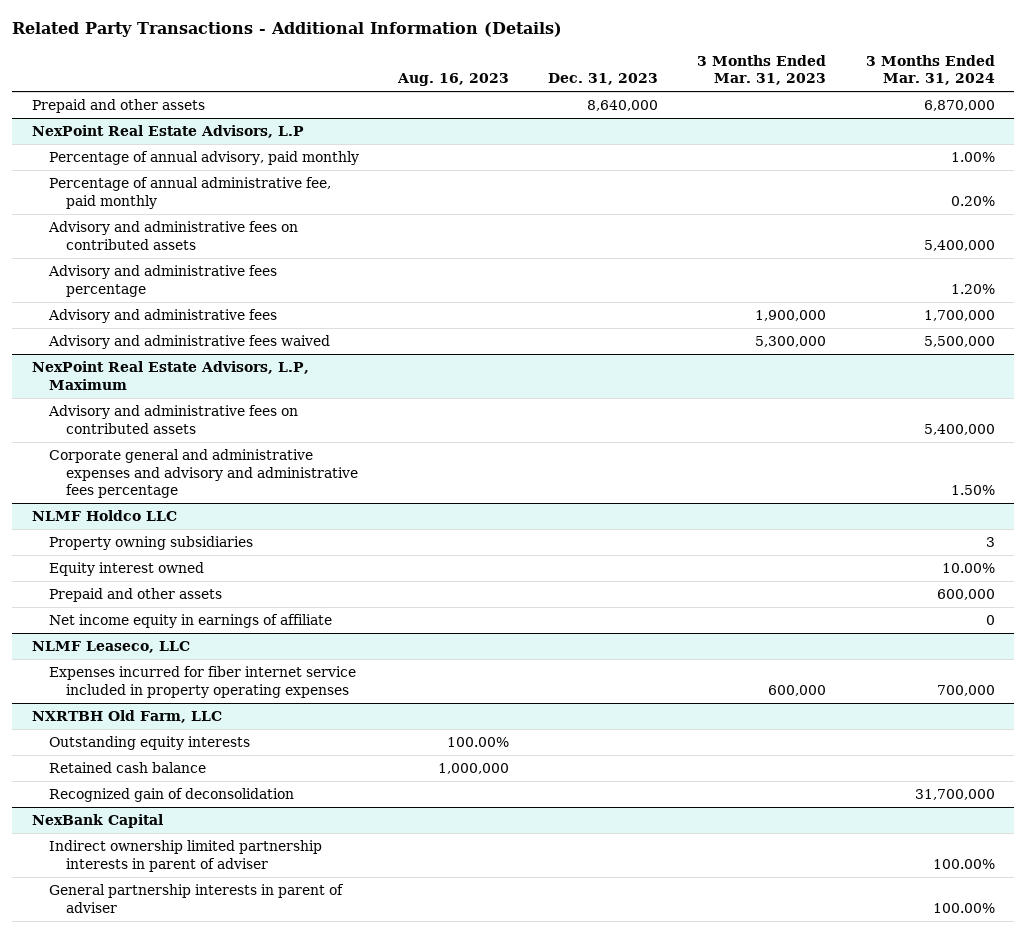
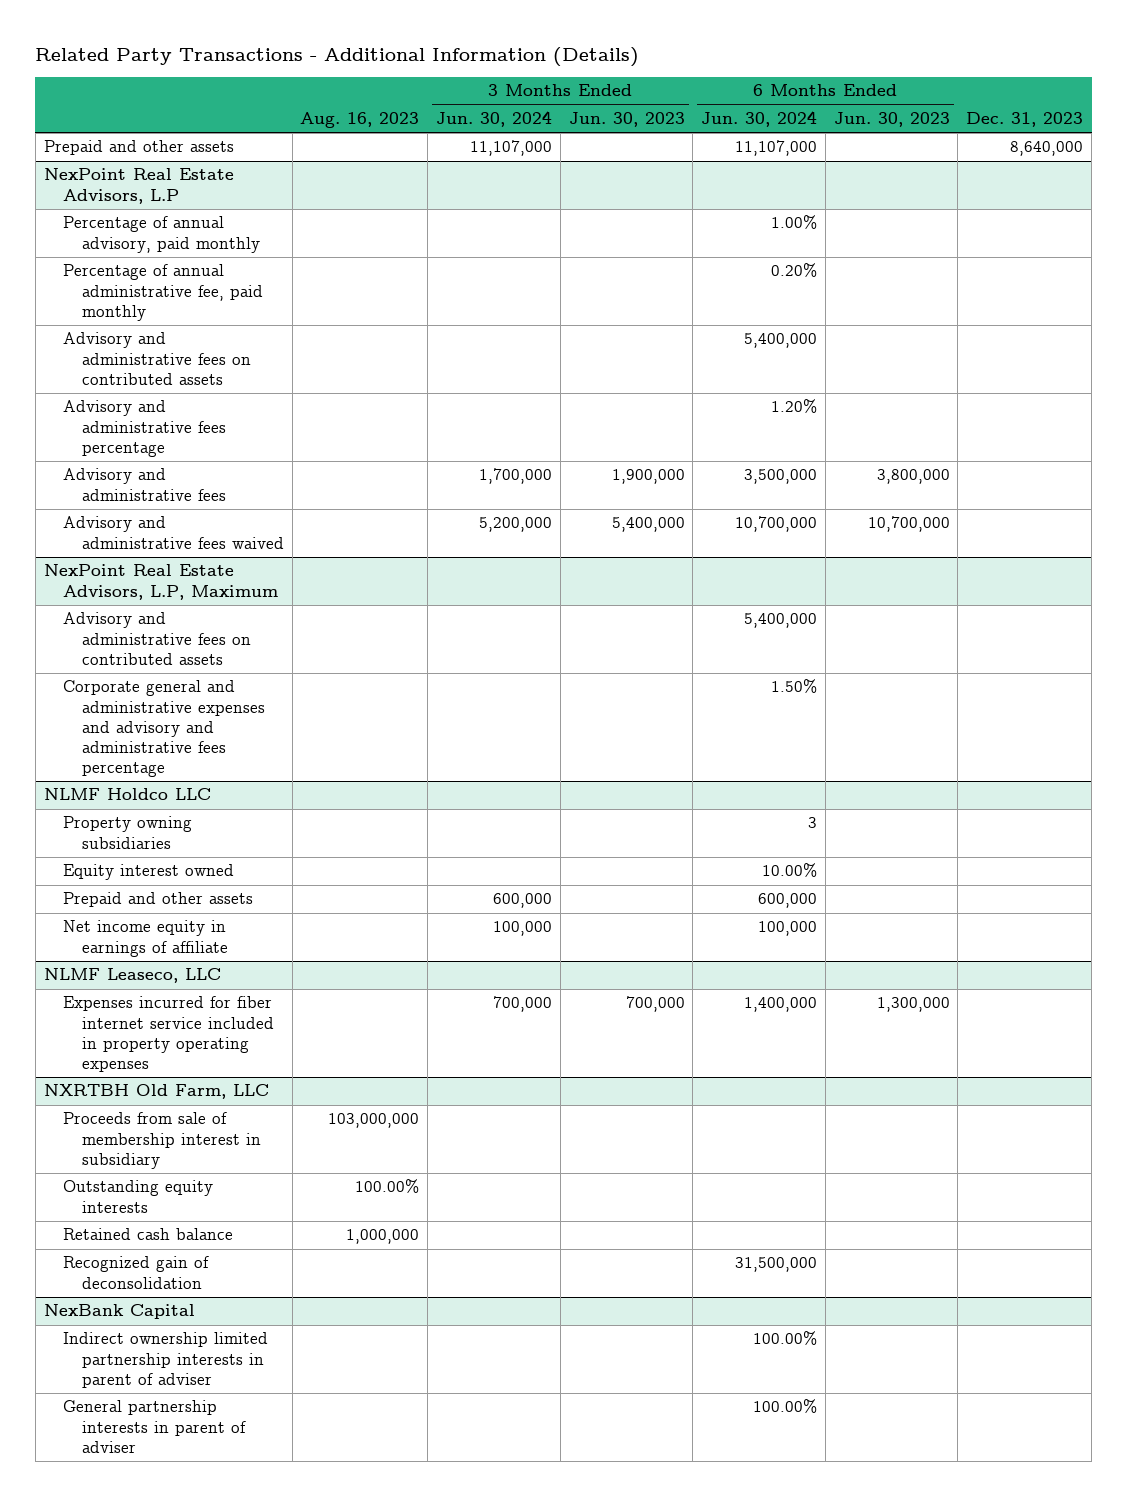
- | Aug. 16, 2023 | Dec. 31, 2023 | 3 Months Ended Mar. 31, 2023 | 3 Months Ended Mar. 31, 2024
+ | Aug. 16, 2023 | 3 Months Ended Jun. 30, 2024 | 3 Months Ended Jun. 30, 2023 | 6 Months Ended Jun. 30, 2024 | 6 Months Ended Jun. 30, 2023 | Dec. 31, 2023
@ NXRTBH Old Farm, LLC
+ Proceeds from sale of membership interest in subsidiary | 103,000,000 | | | | |

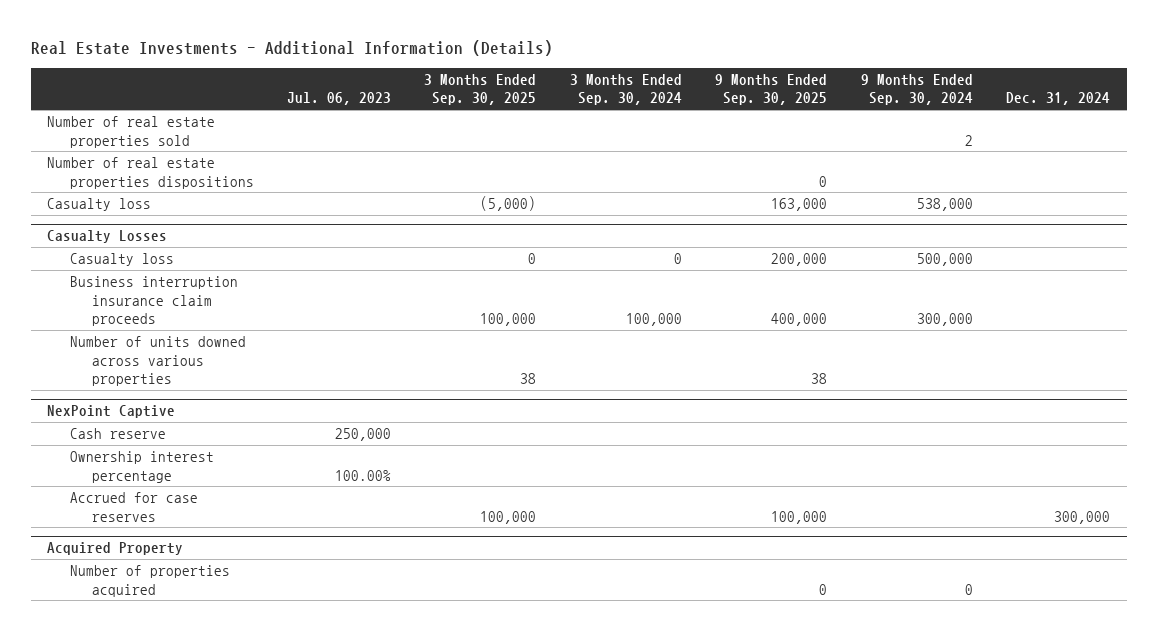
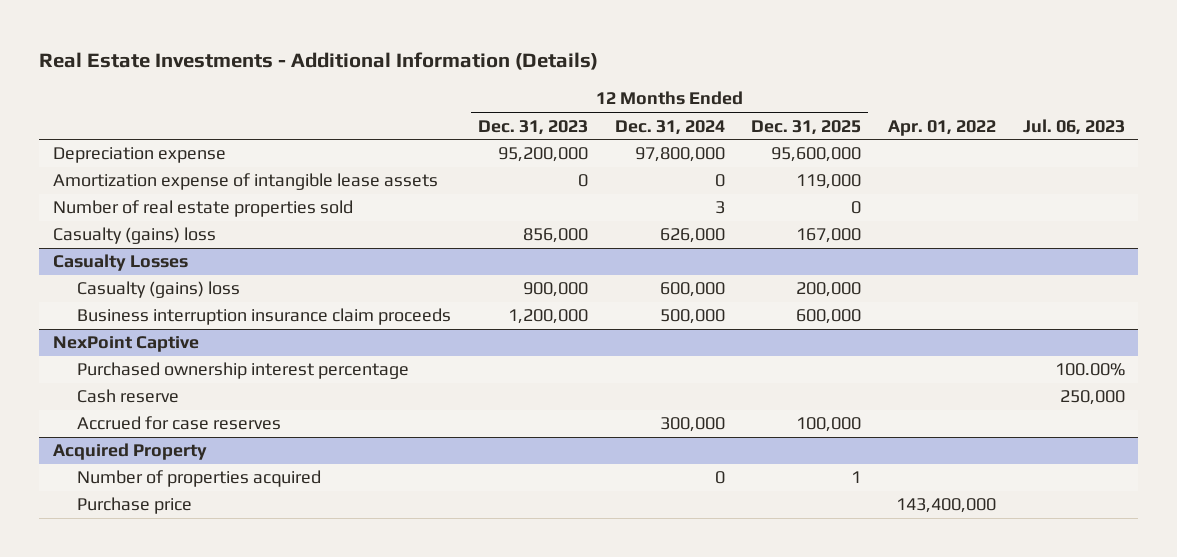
- | Jul. 06, 2023 | 3 Months Ended Sep. 30, 2025 | 3 Months Ended Sep. 30, 2024 | 9 Months Ended Sep. 30, 2025 | 9 Months Ended Sep. 30, 2024 | Dec. 31, 2024
+ | 12 Months Ended Dec. 31, 2023 | 12 Months Ended Dec. 31, 2024 | 12 Months Ended Dec. 31, 2025 | Apr. 01, 2022 | Jul. 06, 2023
+ Depreciation expense | 95,200,000 | 97,800,000 | 95,600,000 | |
+ Amortization expense of intangible lease assets | 0 | 0 | 119,000 | |
- Number of real estate properties dispositions | | | | 0 | |
- Casualty loss | | (5,000) | | 163,000 | 538,000 |
+ Casualty (gains) loss | 856,000 | 626,000 | 167,000 | |
@ Casualty Losses
- Casualty loss | | 0 | 0 | 200,000 | 500,000 |
+ Casualty (gains) loss | 900,000 | 600,000 | 200,000 | |
- Number of units downed across various properties | | 38 | | 38 | |
@ NexPoint Captive
+ Purchased ownership interest percentage | | | | | 100.00%
- Ownership interest percentage | 100.00% | | | | |
@ Acquired Property
+ Purchase price | | | | 143,400,000 |

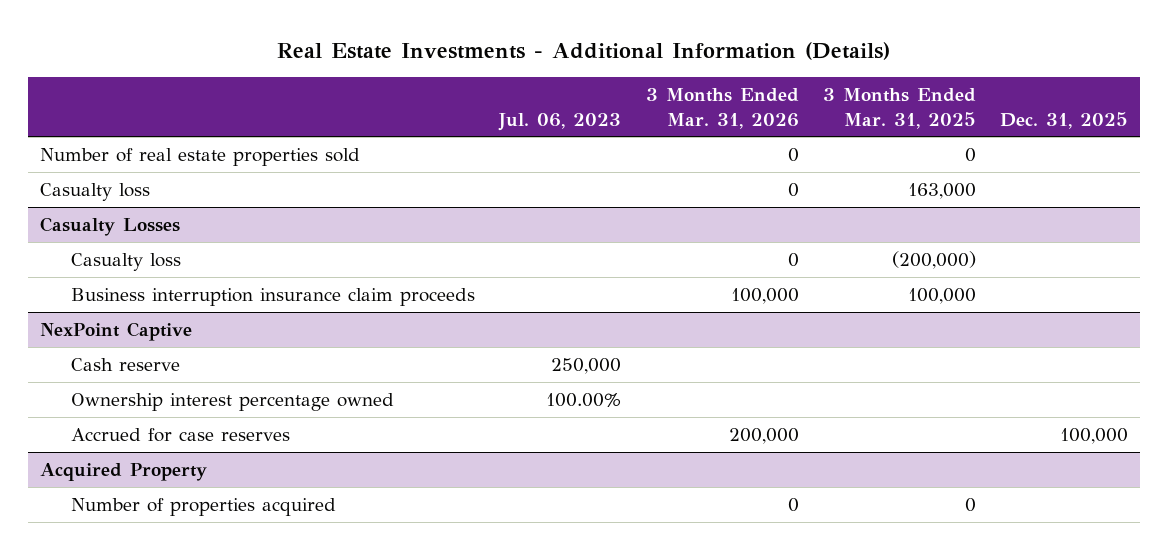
- | 12 Months Ended Dec. 31, 2023 | 12 Months Ended Dec. 31, 2024 | 12 Months Ended Dec. 31, 2025 | Apr. 01, 2022 | Jul. 06, 2023
+ | Jul. 06, 2023 | 3 Months Ended Mar. 31, 2026 | 3 Months Ended Mar. 31, 2025 | Dec. 31, 2025
- Depreciation expense | 95,200,000 | 97,800,000 | 95,600,000 | |
- Amortization expense of intangible lease assets | 0 | 0 | 119,000 | |
- Casualty (gains) loss | 856,000 | 626,000 | 167,000 | |
+ Casualty loss | | 0 | 163,000 |
@ Casualty Losses
- Casualty (gains) loss | 900,000 | 600,000 | 200,000 | |
+ Casualty loss | | 0 | (200,000) |
@ NexPoint Captive
- Purchased ownership interest percentage | | | | | 100.00%
+ Ownership interest percentage owned | 100.00% | | |
@ Acquired Property
- Purchase price | | | | 143,400,000 |

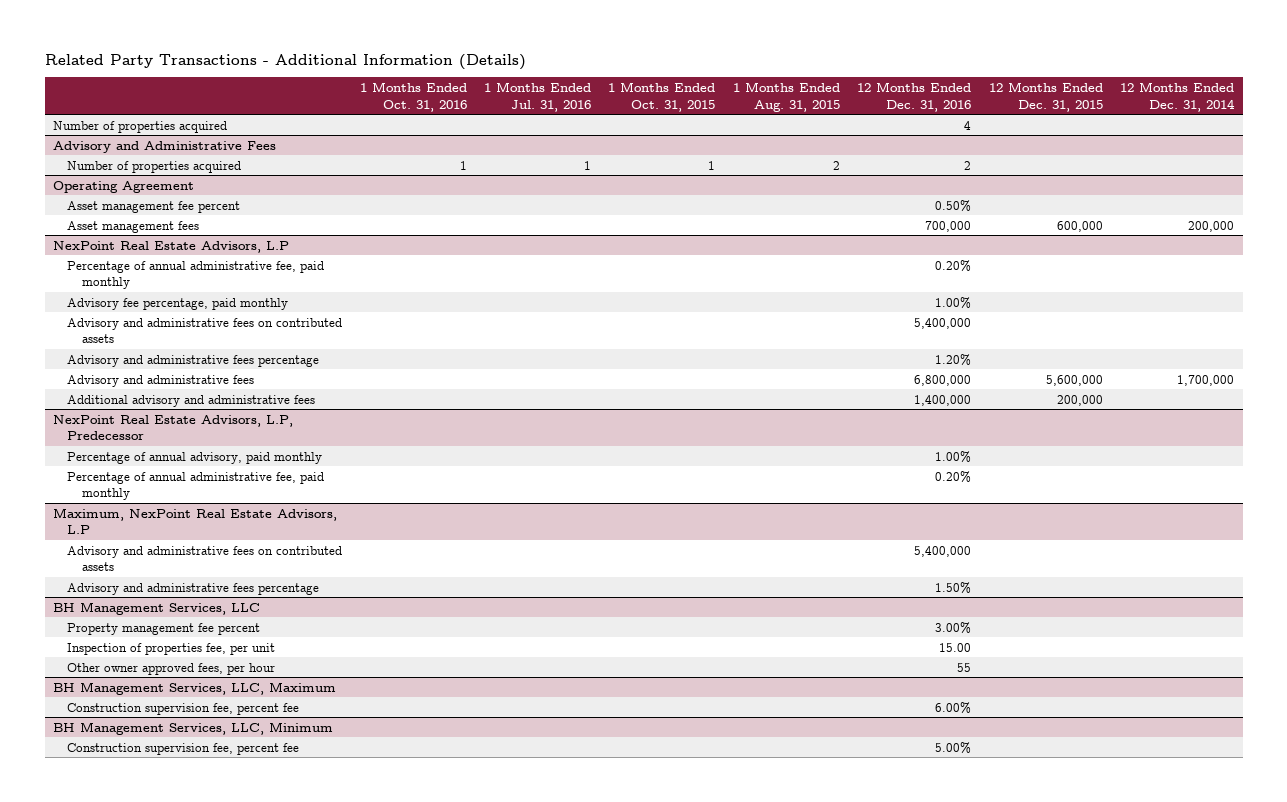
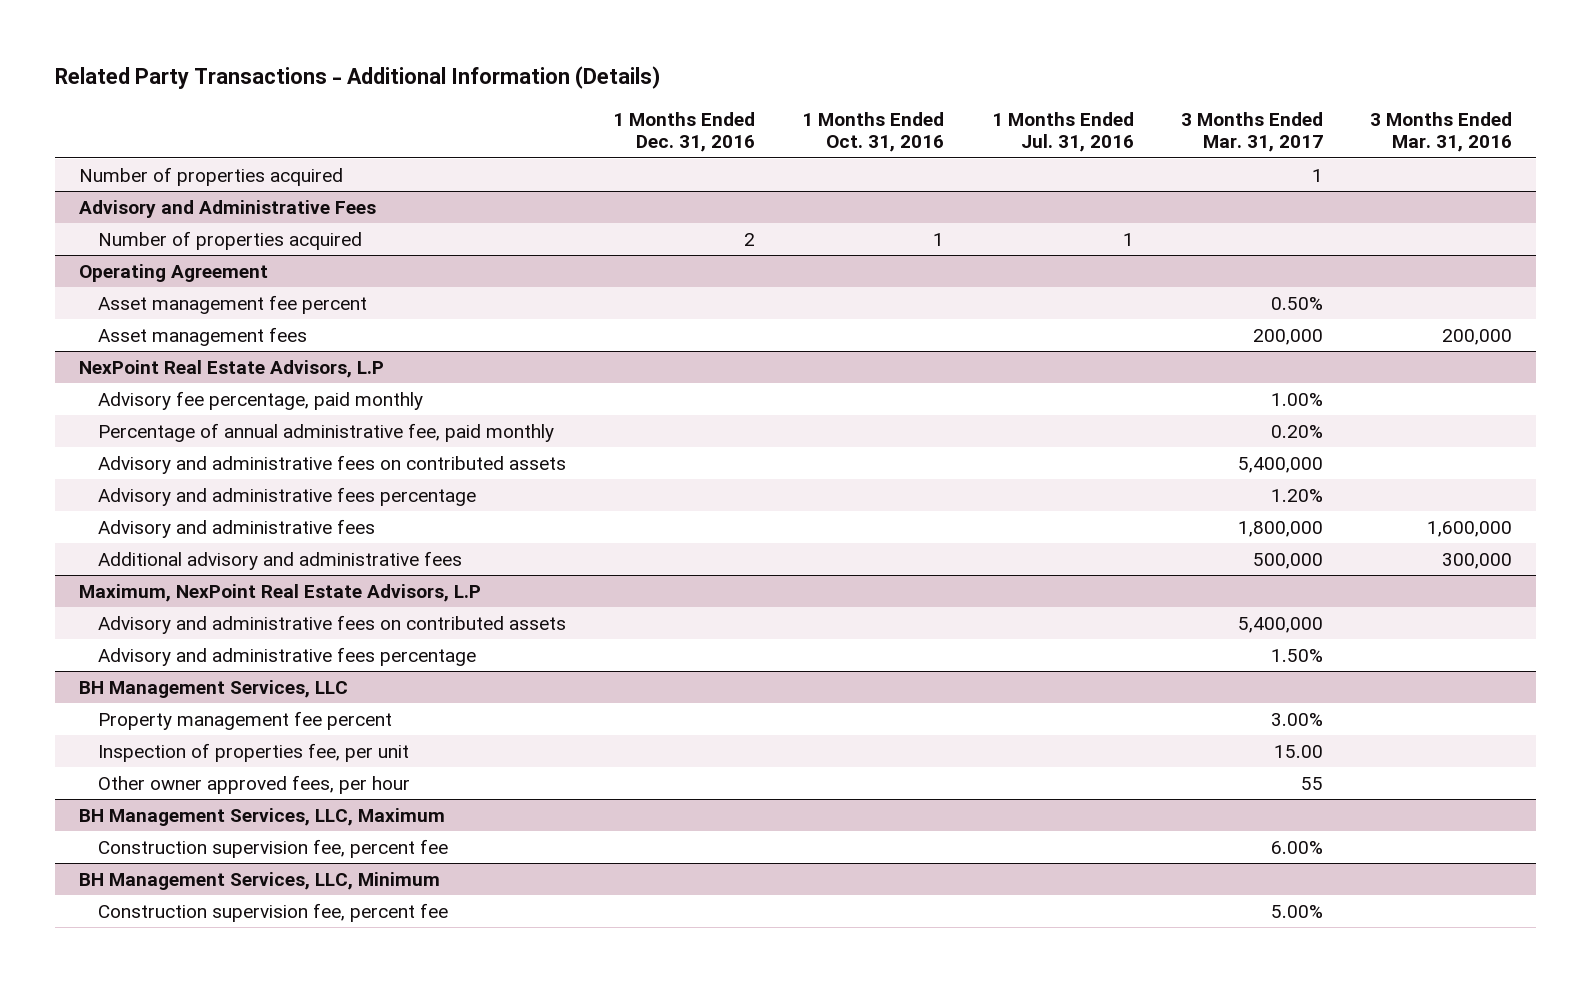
- | 1 Months Ended Oct. 31, 2016 | 1 Months Ended Jul. 31, 2016 | 1 Months Ended Oct. 31, 2015 | 1 Months Ended Aug. 31, 2015 | 12 Months Ended Dec. 31, 2016 | 12 Months Ended Dec. 31, 2015 | 12 Months Ended Dec. 31, 2014
+ | 1 Months Ended Dec. 31, 2016 | 1 Months Ended Oct. 31, 2016 | 1 Months Ended Jul. 31, 2016 | 3 Months Ended Mar. 31, 2017 | 3 Months Ended Mar. 31, 2016
@ NexPoint Real Estate Advisors, L.P
moved down: Percentage of annual administrative fee, paid monthly | | | | 0.20% |
- NexPoint Real Estate Advisors, L.P, Predecessor
- Percentage of annual advisory, paid monthly | | | | | 1.00% | |
- Percentage of annual administrative fee, paid monthly | | | | | 0.20% | |

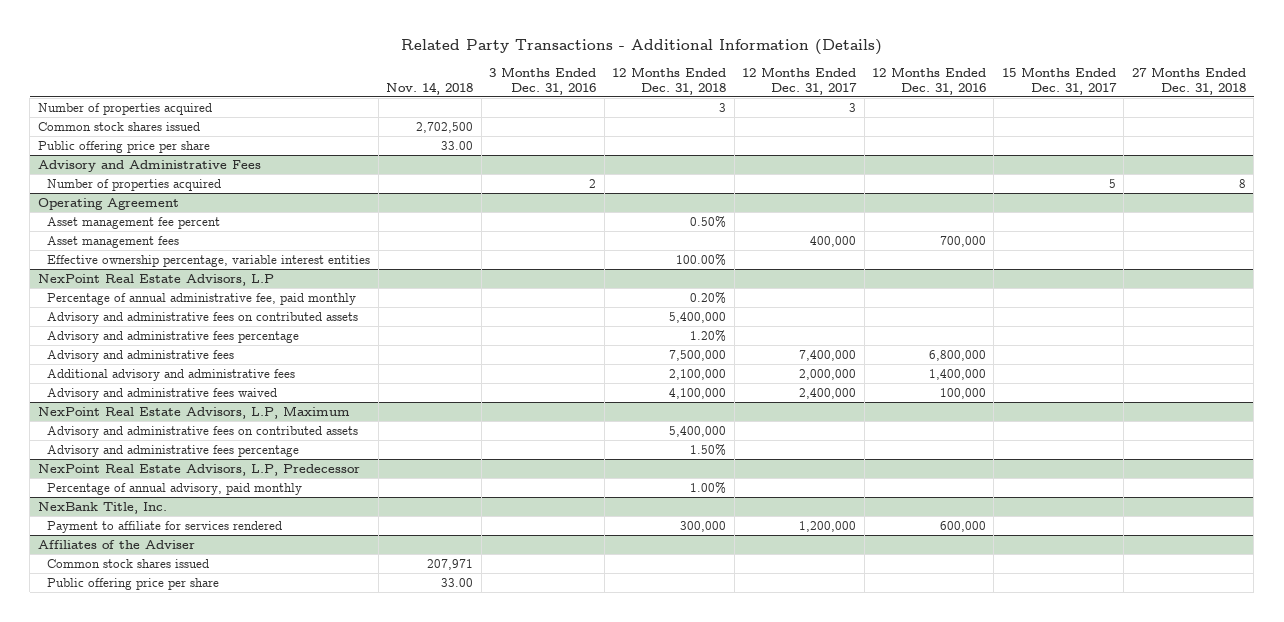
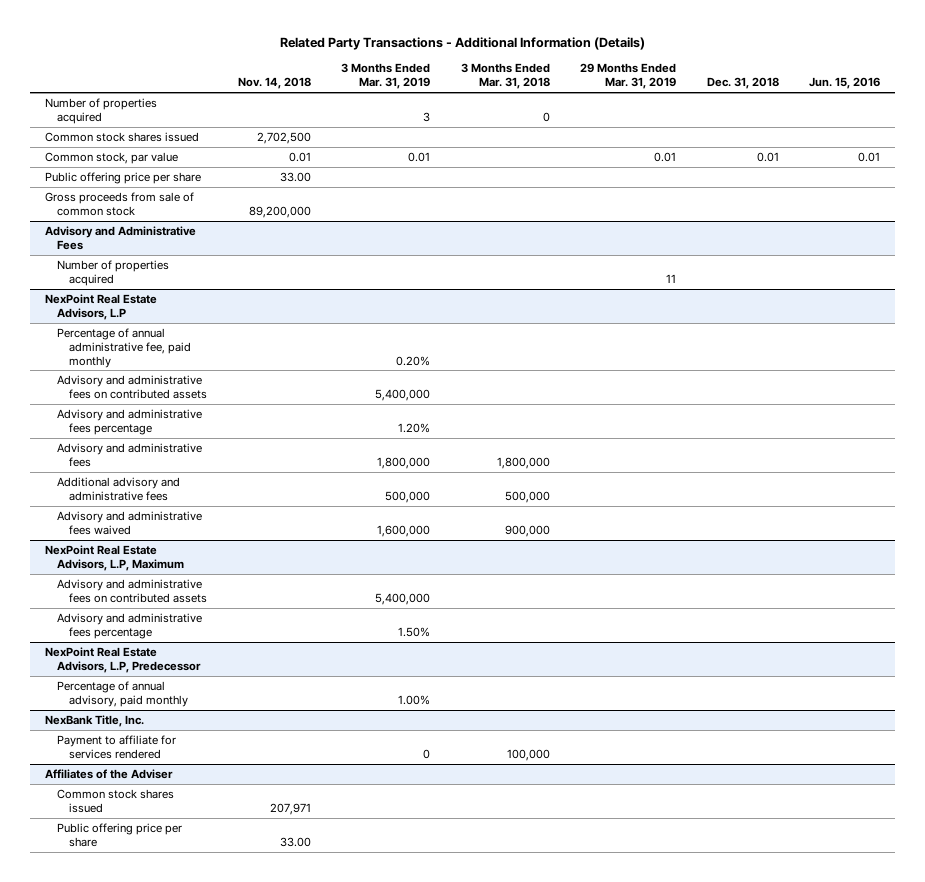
- | Nov. 14, 2018 | 3 Months Ended Dec. 31, 2016 | 12 Months Ended Dec. 31, 2018 | 12 Months Ended Dec. 31, 2017 | 12 Months Ended Dec. 31, 2016 | 15 Months Ended Dec. 31, 2017 | 27 Months Ended Dec. 31, 2018
+ | Nov. 14, 2018 | 3 Months Ended Mar. 31, 2019 | 3 Months Ended Mar. 31, 2018 | 29 Months Ended Mar. 31, 2019 | Dec. 31, 2018 | Jun. 15, 2016
+ Common stock, par value | 0.01 | 0.01 | | 0.01 | 0.01 | 0.01
+ Gross proceeds from sale of common stock | 89,200,000 | | | | |
- Operating Agreement
- Asset management fee percent | | | 0.50% | | | |
- Asset management fees | | | | 400,000 | 700,000 | |
- Effective ownership percentage, variable interest entities | | | 100.00% | | | |

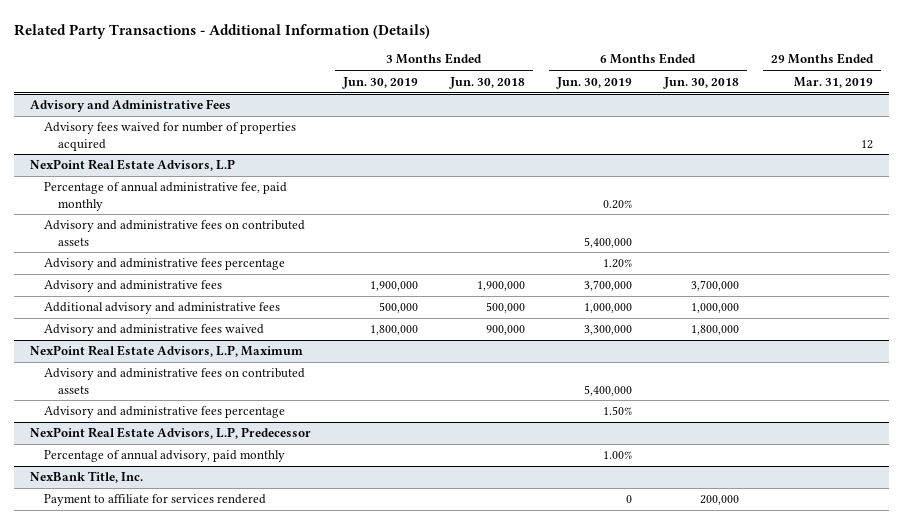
- | Nov. 14, 2018 | 3 Months Ended Mar. 31, 2019 | 3 Months Ended Mar. 31, 2018 | 29 Months Ended Mar. 31, 2019 | Dec. 31, 2018 | Jun. 15, 2016
+ | 3 Months Ended Jun. 30, 2019 | 3 Months Ended Jun. 30, 2018 | 6 Months Ended Jun. 30, 2019 | 6 Months Ended Jun. 30, 2018 | 29 Months Ended Mar. 31, 2019
- Number of properties acquired | | 3 | 0 | | |
- Common stock shares issued | 2,702,500 | | | | |
- Common stock, par value | 0.01 | 0.01 | | 0.01 | 0.01 | 0.01
- Public offering price per share | 33.00 | | | | |
- Gross proceeds from sale of common stock | 89,200,000 | | | | |
@ Advisory and Administrative Fees
- Number of properties acquired | | | | 11 | |
+ Advisory fees waived for number of properties acquired | | | | | 12
- Affiliates of the Adviser
- Common stock shares issued | 207,971 | | | | |
- Public offering price per share | 33.00 | | | | |

